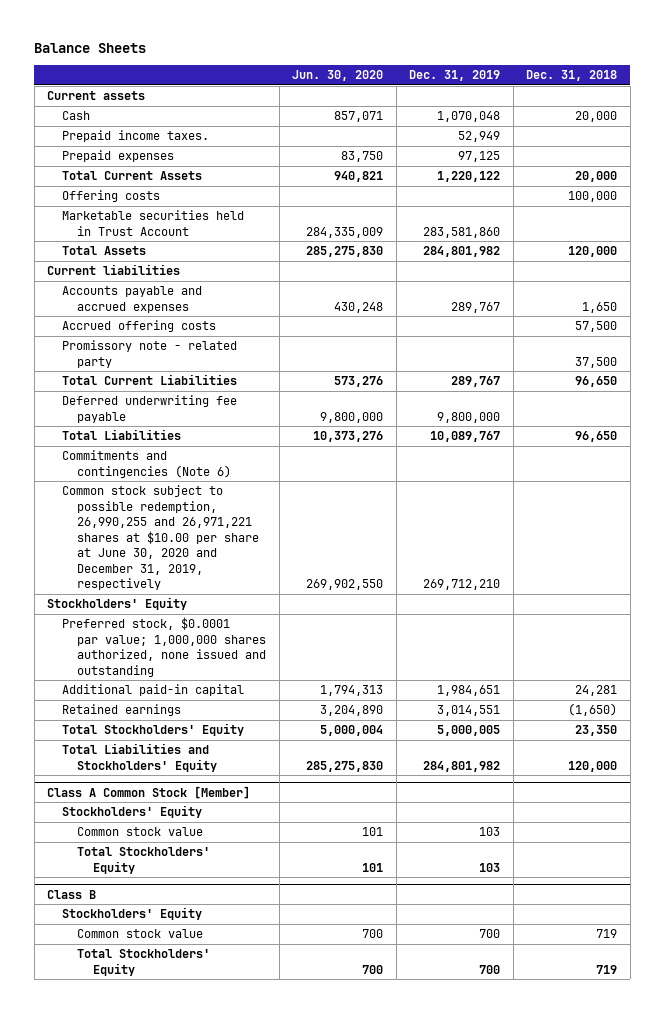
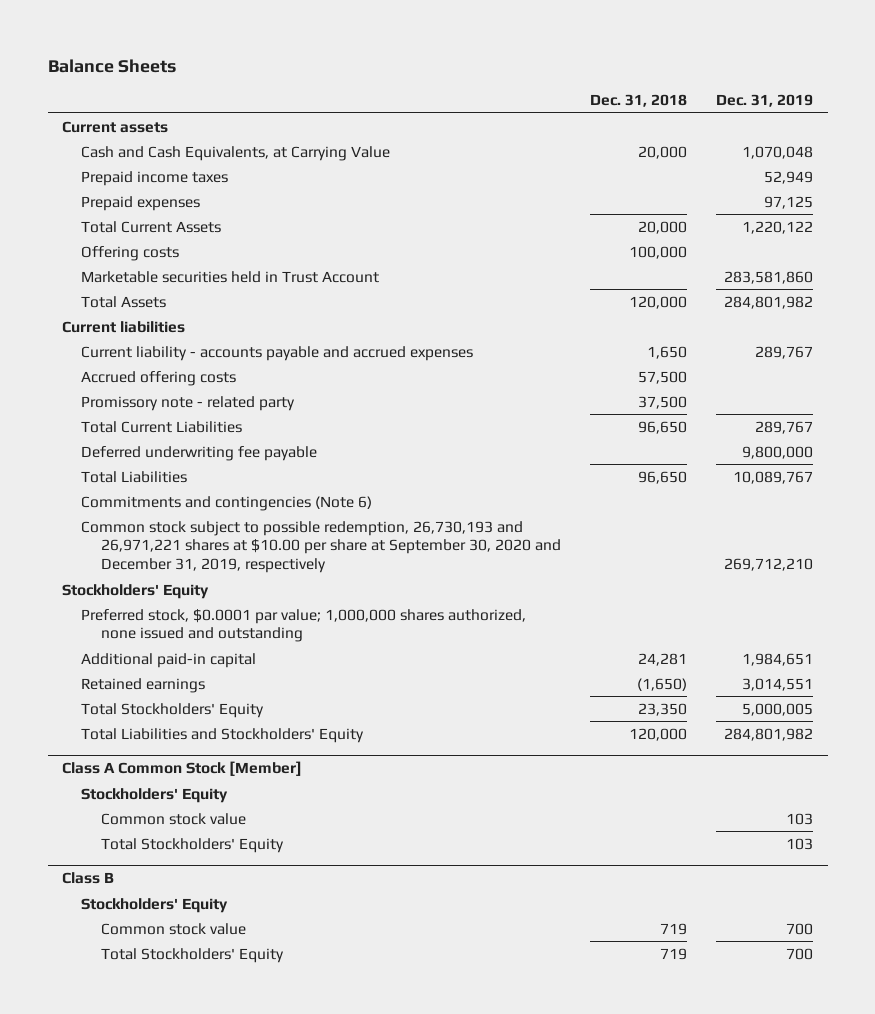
- | Jun. 30, 2020 | Dec. 31, 2019 | Dec. 31, 2018
+ | Dec. 31, 2018 | Dec. 31, 2019
- Cash | 857,071 | 1,070,048 | 20,000
- Prepaid income taxes. | | 52,949 |
+ Cash and Cash Equivalents, at Carrying Value | 20,000 | 1,070,048
+ Prepaid income taxes | | 52,949
- Accounts payable and accrued expenses | 430,248 | 289,767 | 1,650
+ Current liability - accounts payable and accrued expenses | 1,650 | 289,767
- Common stock subject to possible redemption, 26,990,255 and 26,971,221 shares at $10.00 per share at June 30, 2020 and December 31, 2019, respectively | 269,902,550 | 269,712,210 |
+ Common stock subject to possible redemption, 26,730,193 and 26,971,221 shares at $10.00 per share at September 30, 2020 and December 31, 2019, respectively | | 269,712,210

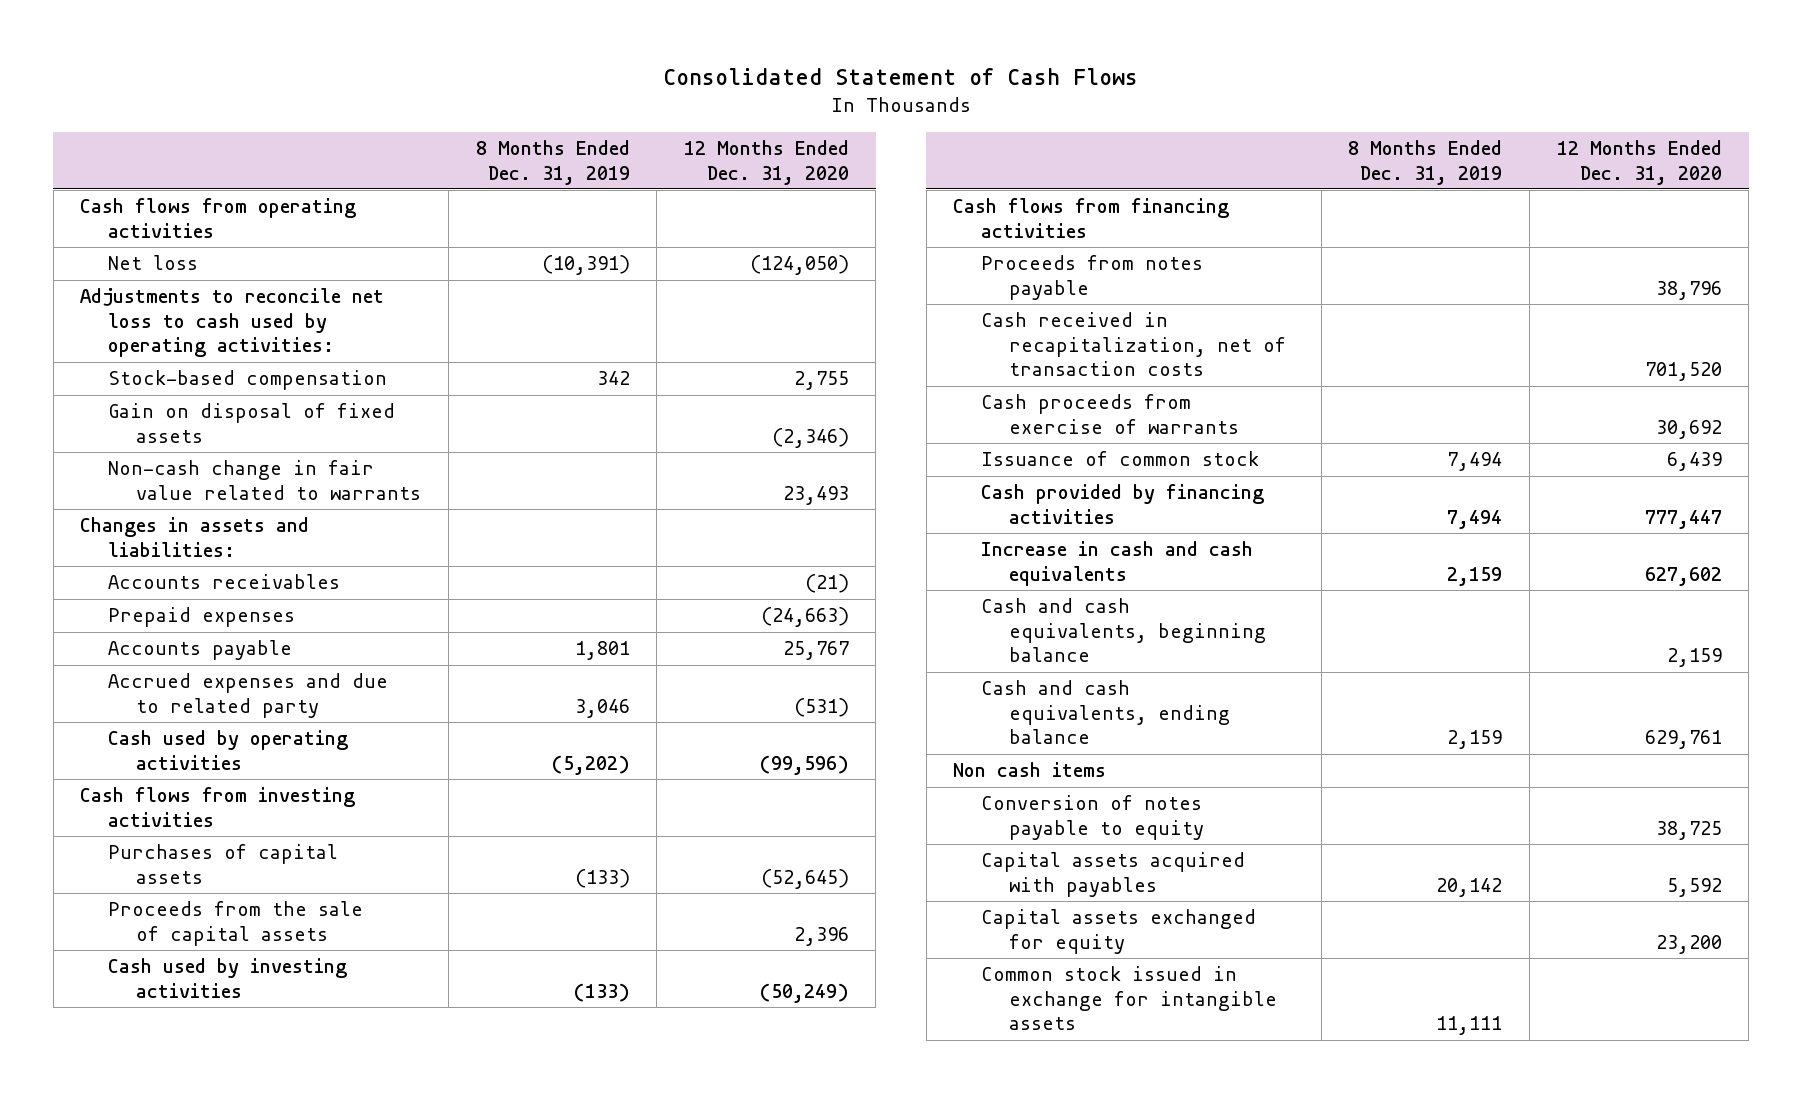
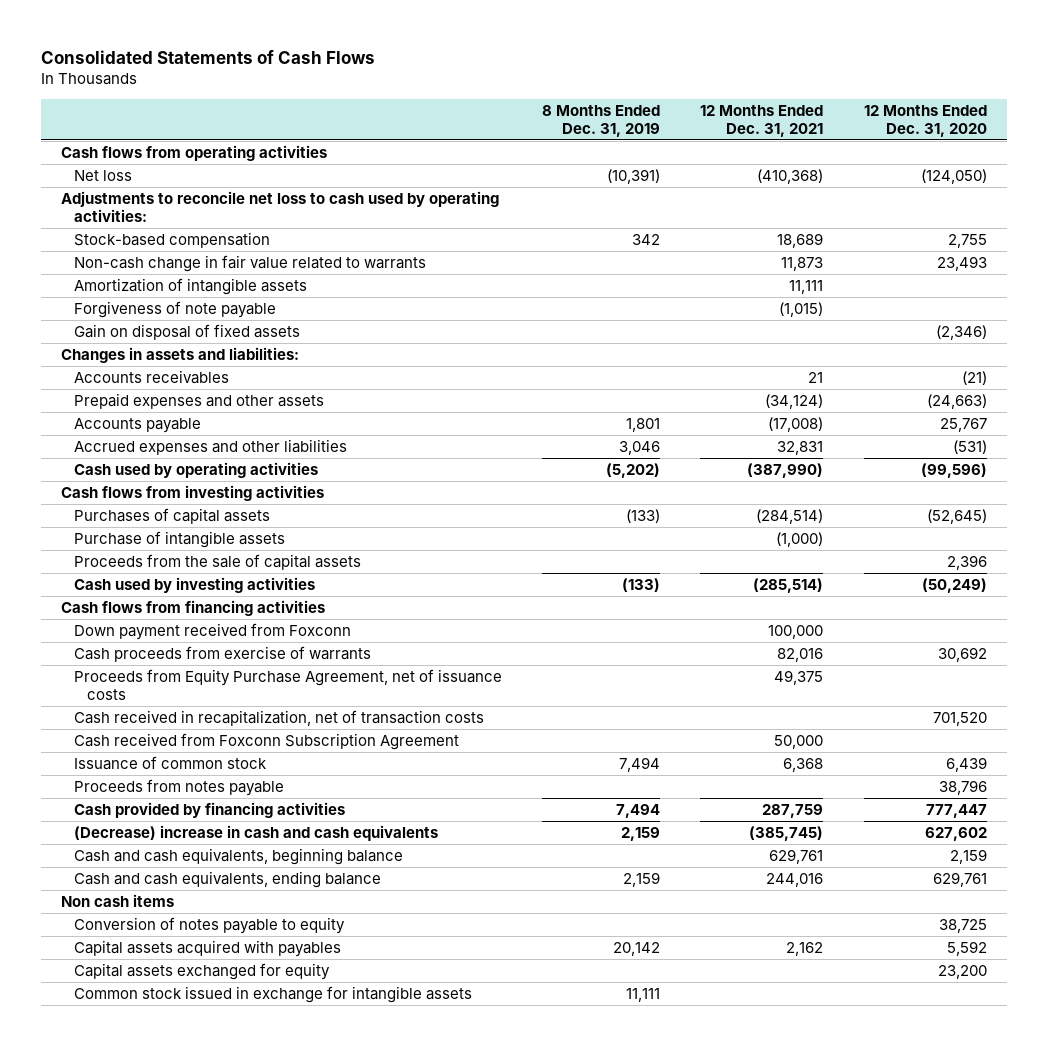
- Consolidated Statement of Cash Flows
+ Consolidated Statements of Cash Flows
- | 8 Months Ended Dec. 31, 2019 | 12 Months Ended Dec. 31, 2020
+ | 8 Months Ended Dec. 31, 2019 | 12 Months Ended Dec. 31, 2021 | 12 Months Ended Dec. 31, 2020
+ Amortization of intangible assets | | 11,111 |
+ Forgiveness of note payable | | (1,015) |
moved down: Gain on disposal of fixed assets | | | (2,346)
- Prepaid expenses | | (24,663)
+ Prepaid expenses and other assets | | (34,124) | (24,663)
- Accrued expenses and due to related party | 3,046 | (531)
+ Accrued expenses and other liabilities | 3,046 | 32,831 | (531)
+ Purchase of intangible assets | | (1,000) |
+ Down payment received from Foxconn | | 100,000 |
+ Proceeds from Equity Purchase Agreement, net of issuance costs | | 49,375 |
moved down: Cash received in recapitalization, net of transaction costs | | | 701,520
+ Cash received from Foxconn Subscription Agreement | | 50,000 |
moved down: Proceeds from notes payable | | | 38,796
- Increase in cash and cash equivalents | 2,159 | 627,602
+ (Decrease) increase in cash and cash equivalents | 2,159 | (385,745) | 627,602

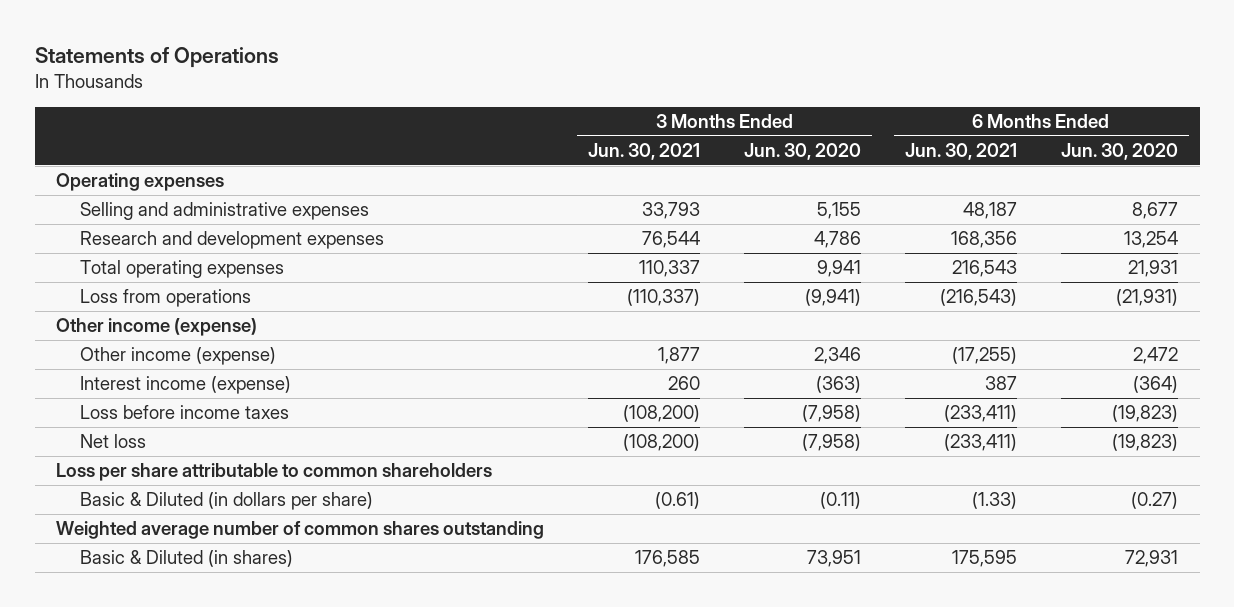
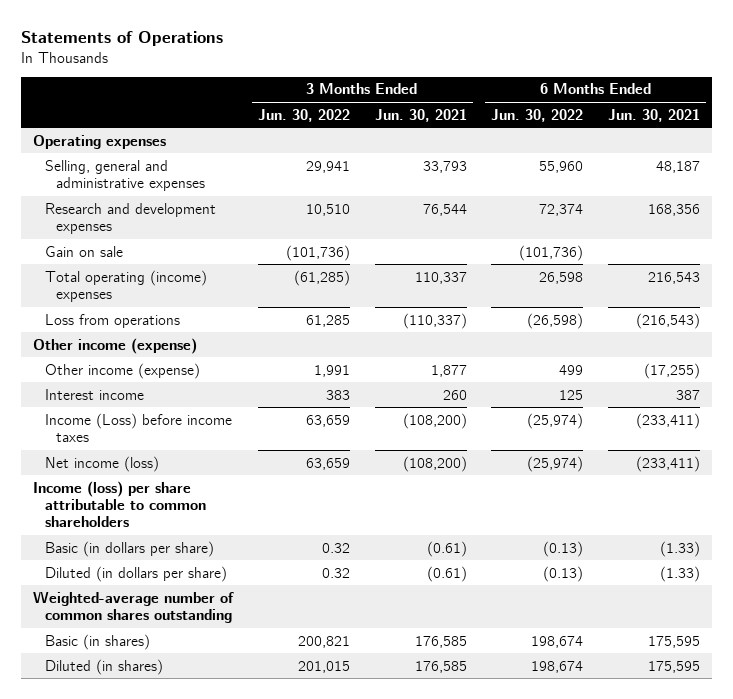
- | 3 Months Ended Jun. 30, 2021 | 3 Months Ended Jun. 30, 2020 | 6 Months Ended Jun. 30, 2021 | 6 Months Ended Jun. 30, 2020
+ | 3 Months Ended Jun. 30, 2022 | 3 Months Ended Jun. 30, 2021 | 6 Months Ended Jun. 30, 2022 | 6 Months Ended Jun. 30, 2021
- Selling and administrative expenses | 33,793 | 5,155 | 48,187 | 8,677
+ Selling, general and administrative expenses | 29,941 | 33,793 | 55,960 | 48,187
- Total operating expenses | 110,337 | 9,941 | 216,543 | 21,931
+ Gain on sale | (101,736) | | (101,736) |
+ Total operating (income) expenses | (61,285) | 110,337 | 26,598 | 216,543
- Interest income (expense) | 260 | (363) | 387 | (364)
- Loss before income taxes | (108,200) | (7,958) | (233,411) | (19,823)
- Net loss | (108,200) | (7,958) | (233,411) | (19,823)
- Loss per share attributable to common shareholders
- Basic & Diluted (in dollars per share) | (0.61) | (0.11) | (1.33) | (0.27)
- Weighted average number of common shares outstanding
- Basic & Diluted (in shares) | 176,585 | 73,951 | 175,595 | 72,931
+ Interest income | 383 | 260 | 125 | 387
+ Income (Loss) before income taxes | 63,659 | (108,200) | (25,974) | (233,411)
+ Net income (loss) | 63,659 | (108,200) | (25,974) | (233,411)
+ Income (loss) per share attributable to common shareholders
+ Basic (in dollars per share) | 0.32 | (0.61) | (0.13) | (1.33)
+ Diluted (in dollars per share) | 0.32 | (0.61) | (0.13) | (1.33)
+ Weighted-average number of common shares outstanding
+ Basic (in shares) | 200,821 | 176,585 | 198,674 | 175,595
+ Diluted (in shares) | 201,015 | 176,585 | 198,674 | 175,595

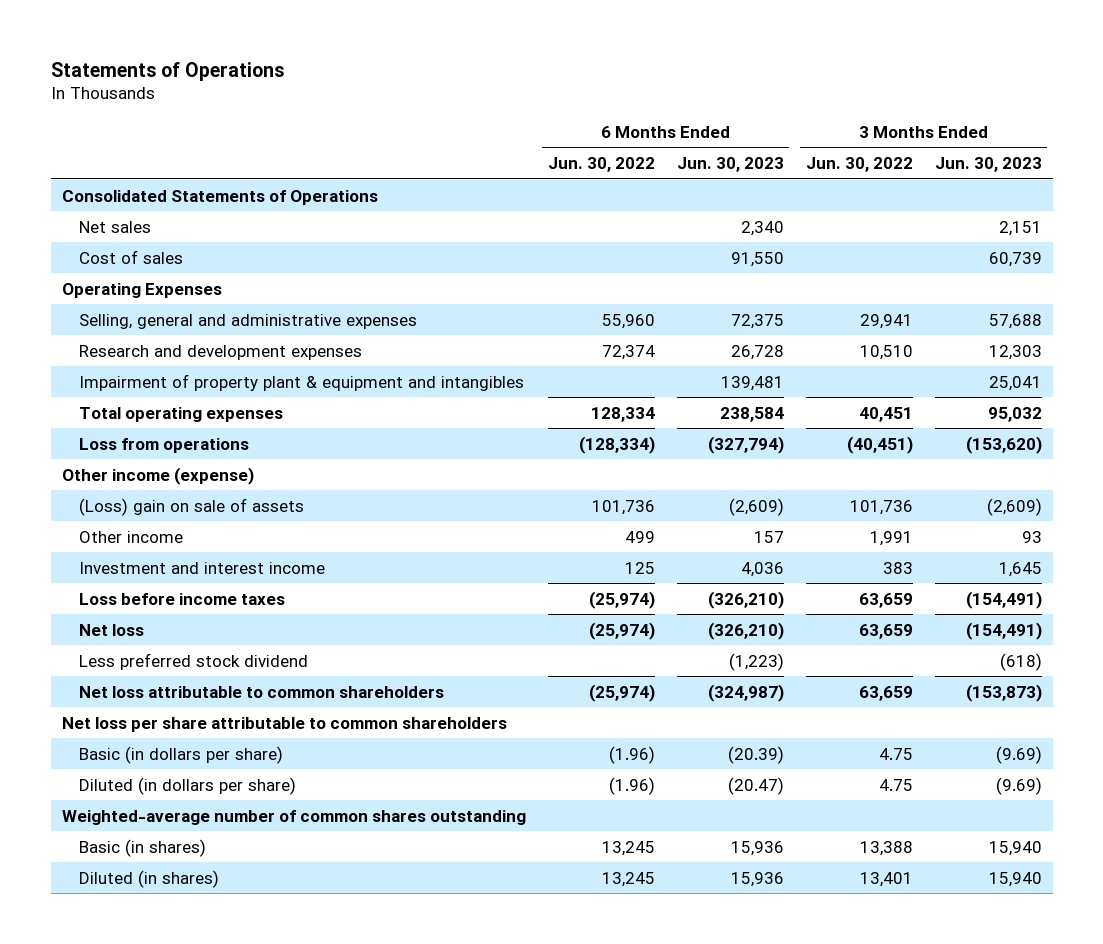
- | 3 Months Ended Jun. 30, 2022 | 3 Months Ended Jun. 30, 2021 | 6 Months Ended Jun. 30, 2022 | 6 Months Ended Jun. 30, 2021
+ | 6 Months Ended Jun. 30, 2022 | 6 Months Ended Jun. 30, 2023 | 3 Months Ended Jun. 30, 2022 | 3 Months Ended Jun. 30, 2023
- Operating expenses
+ Consolidated Statements of Operations
+ Net sales | | 2,340 | | 2,151
+ Cost of sales | | 91,550 | | 60,739
+ Operating Expenses
- Gain on sale | (101,736) | | (101,736) |
- Total operating (income) expenses | (61,285) | 110,337 | 26,598 | 216,543
- Loss from operations | 61,285 | (110,337) | (26,598) | (216,543)
+ Impairment of property plant & equipment and intangibles | | 139,481 | | 25,041
+ Total operating expenses | 128,334 | 238,584 | 40,451 | 95,032
+ Loss from operations | (128,334) | (327,794) | (40,451) | (153,620)
- Other income (expense) | 1,991 | 1,877 | 499 | (17,255)
- Interest income | 383 | 260 | 125 | 387
- Income (Loss) before income taxes | 63,659 | (108,200) | (25,974) | (233,411)
- Net income (loss) | 63,659 | (108,200) | (25,974) | (233,411)
- Income (loss) per share attributable to common shareholders
- Basic (in dollars per share) | 0.32 | (0.61) | (0.13) | (1.33)
- Diluted (in dollars per share) | 0.32 | (0.61) | (0.13) | (1.33)
+ (Loss) gain on sale of assets | 101,736 | (2,609) | 101,736 | (2,609)
+ Other income | 499 | 157 | 1,991 | 93
+ Investment and interest income | 125 | 4,036 | 383 | 1,645
+ Loss before income taxes | (25,974) | (326,210) | 63,659 | (154,491)
+ Net loss | (25,974) | (326,210) | 63,659 | (154,491)
+ Less preferred stock dividend | | (1,223) | | (618)
+ Net loss attributable to common shareholders | (25,974) | (324,987) | 63,659 | (153,873)
+ Net loss per share attributable to common shareholders
+ Basic (in dollars per share) | (1.96) | (20.39) | 4.75 | (9.69)
+ Diluted (in dollars per share) | (1.96) | (20.47) | 4.75 | (9.69)
- Basic (in shares) | 200,821 | 176,585 | 198,674 | 175,595
- Diluted (in shares) | 201,015 | 176,585 | 198,674 | 175,595
+ Basic (in shares) | 13,245 | 15,936 | 13,388 | 15,940
+ Diluted (in shares) | 13,245 | 15,936 | 13,401 | 15,940

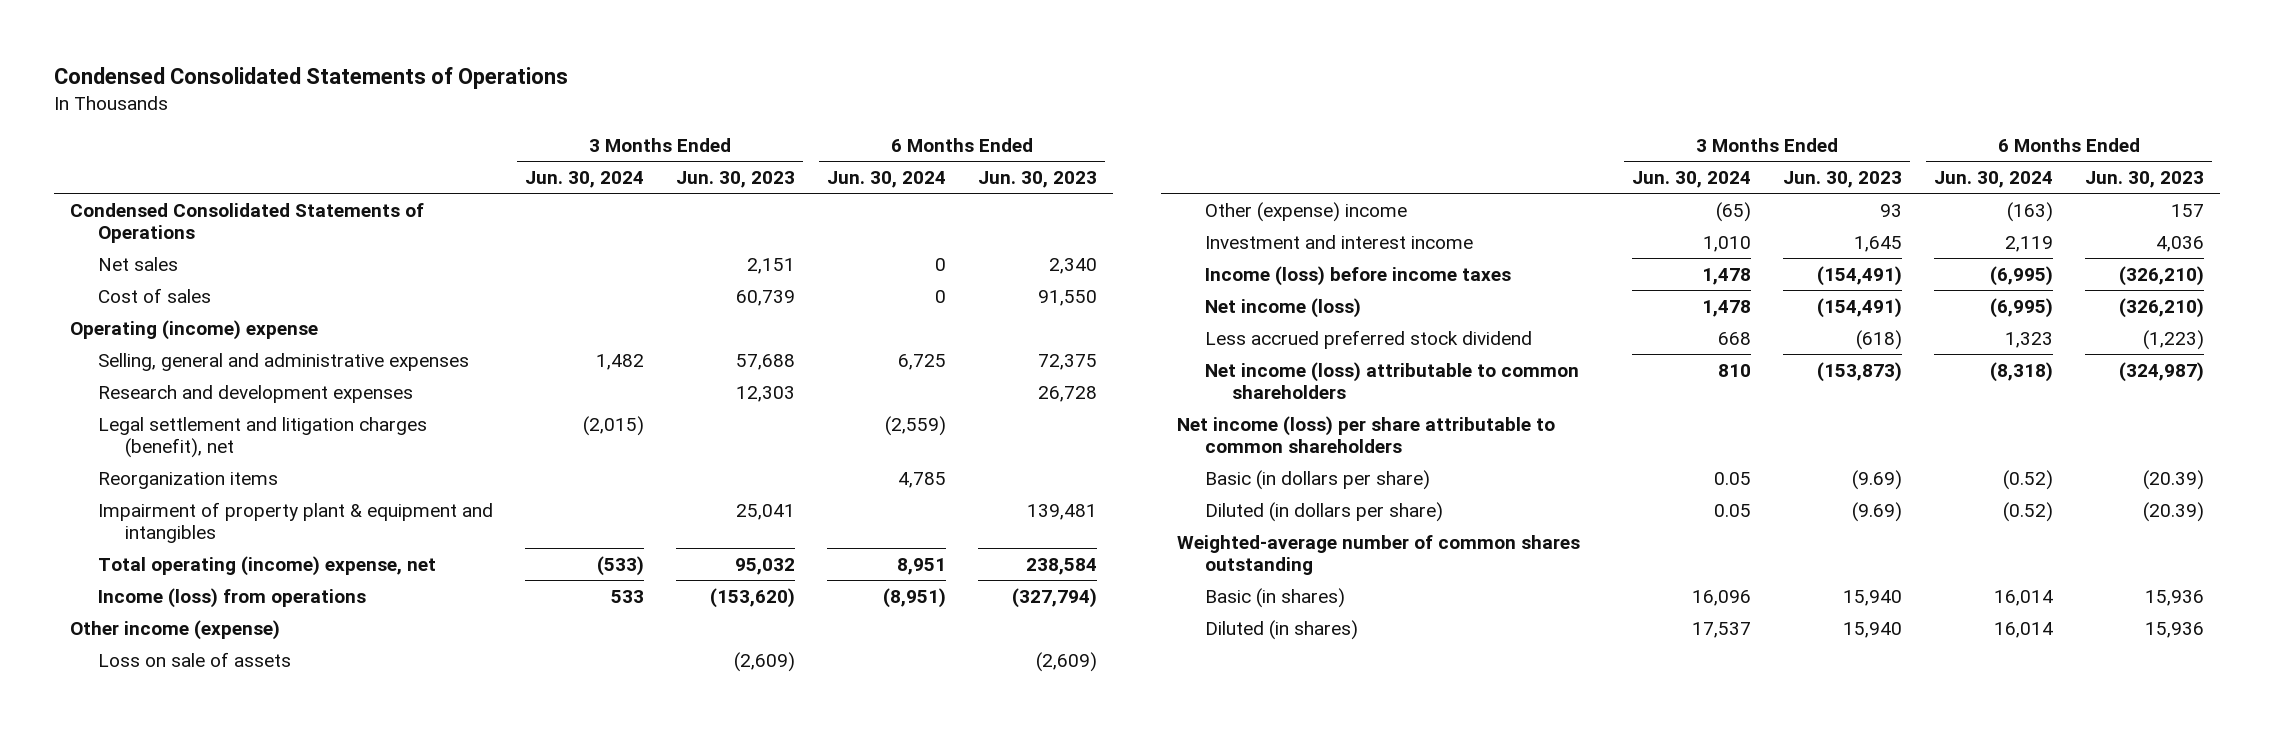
- Statements of Operations
+ Condensed Consolidated Statements of Operations
- | 6 Months Ended Jun. 30, 2022 | 6 Months Ended Jun. 30, 2023 | 3 Months Ended Jun. 30, 2022 | 3 Months Ended Jun. 30, 2023
+ | 3 Months Ended Jun. 30, 2024 | 3 Months Ended Jun. 30, 2023 | 6 Months Ended Jun. 30, 2024 | 6 Months Ended Jun. 30, 2023
- Consolidated Statements of Operations
+ Condensed Consolidated Statements of Operations
- Operating Expenses
+ Operating (income) expense
+ Legal settlement and litigation charges (benefit), net | (2,015) | | (2,559) |
+ Reorganization items | | | 4,785 |
- Total operating expenses | 128,334 | 238,584 | 40,451 | 95,032
- Loss from operations | (128,334) | (327,794) | (40,451) | (153,620)
+ Total operating (income) expense, net | (533) | 95,032 | 8,951 | 238,584
+ Income (loss) from operations | 533 | (153,620) | (8,951) | (327,794)
- (Loss) gain on sale of assets | 101,736 | (2,609) | 101,736 | (2,609)
- Other income | 499 | 157 | 1,991 | 93
+ Loss on sale of assets | | (2,609) | | (2,609)
+ Other (expense) income | (65) | 93 | (163) | 157
- Loss before income taxes | (25,974) | (326,210) | 63,659 | (154,491)
- Net loss | (25,974) | (326,210) | 63,659 | (154,491)
- Less preferred stock dividend | | (1,223) | | (618)
- Net loss attributable to common shareholders | (25,974) | (324,987) | 63,659 | (153,873)
- Net loss per share attributable to common shareholders
+ Income (loss) before income taxes | 1,478 | (154,491) | (6,995) | (326,210)
+ Net income (loss) | 1,478 | (154,491) | (6,995) | (326,210)
+ Less accrued preferred stock dividend | 668 | (618) | 1,323 | (1,223)
+ Net income (loss) attributable to common shareholders | 810 | (153,873) | (8,318) | (324,987)
+ Net income (loss) per share attributable to common shareholders
- Diluted (in dollars per share) | (1.96) | (20.47) | 4.75 | (9.69)
+ Diluted (in dollars per share) | 0.05 | (9.69) | (0.52) | (20.39)

